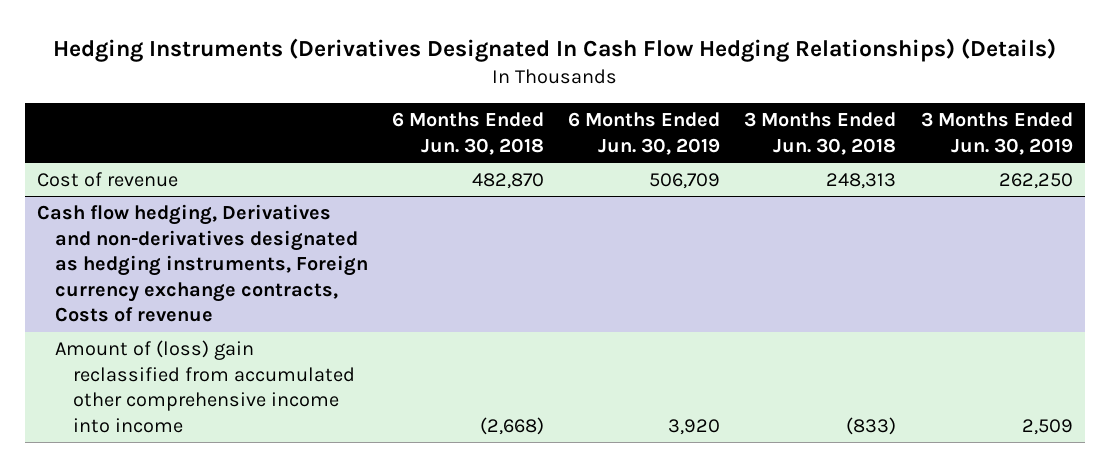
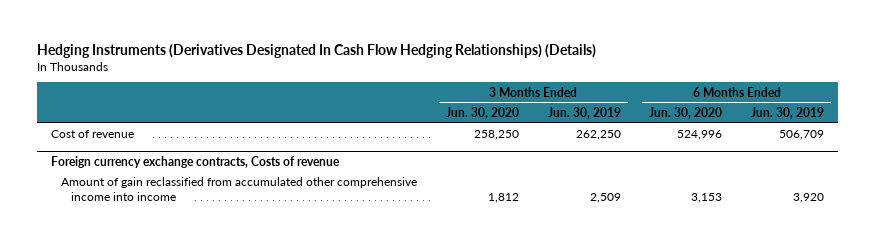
- | 6 Months Ended Jun. 30, 2018 | 6 Months Ended Jun. 30, 2019 | 3 Months Ended Jun. 30, 2018 | 3 Months Ended Jun. 30, 2019
+ | 3 Months Ended Jun. 30, 2020 | 3 Months Ended Jun. 30, 2019 | 6 Months Ended Jun. 30, 2020 | 6 Months Ended Jun. 30, 2019
- Cash flow hedging, Derivatives and non-derivatives designated as hedging instruments, Foreign currency exchange contracts, Costs of revenue
- Amount of (loss) gain reclassified from accumulated other comprehensive income into income | (2,668) | 3,920 | (833) | 2,509
+ Foreign currency exchange contracts, Costs of revenue
+ Amount of gain reclassified from accumulated other comprehensive income into income | 1,812 | 2,509 | 3,153 | 3,920

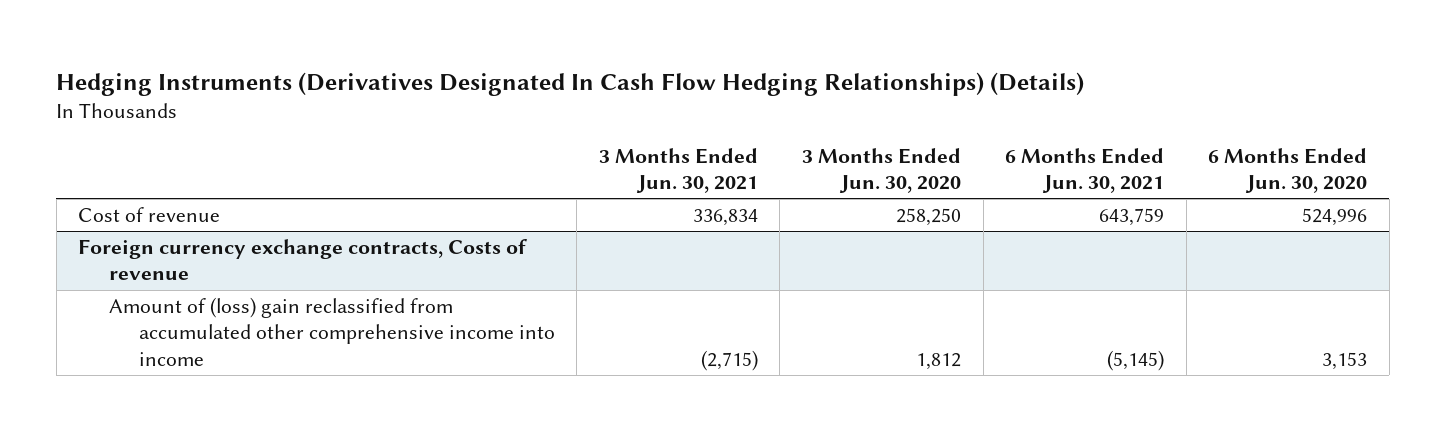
- | 3 Months Ended Jun. 30, 2020 | 3 Months Ended Jun. 30, 2019 | 6 Months Ended Jun. 30, 2020 | 6 Months Ended Jun. 30, 2019
+ | 3 Months Ended Jun. 30, 2021 | 3 Months Ended Jun. 30, 2020 | 6 Months Ended Jun. 30, 2021 | 6 Months Ended Jun. 30, 2020
@ Foreign currency exchange contracts, Costs of revenue
- Amount of gain reclassified from accumulated other comprehensive income into income | 1,812 | 2,509 | 3,153 | 3,920
+ Amount of (loss) gain reclassified from accumulated other comprehensive income into income | (2,715) | 1,812 | (5,145) | 3,153

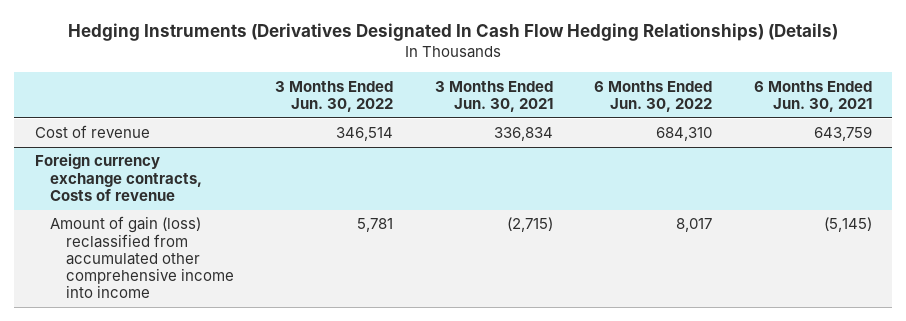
- | 3 Months Ended Jun. 30, 2021 | 3 Months Ended Jun. 30, 2020 | 6 Months Ended Jun. 30, 2021 | 6 Months Ended Jun. 30, 2020
+ | 3 Months Ended Jun. 30, 2022 | 3 Months Ended Jun. 30, 2021 | 6 Months Ended Jun. 30, 2022 | 6 Months Ended Jun. 30, 2021
@ Foreign currency exchange contracts, Costs of revenue
- Amount of (loss) gain reclassified from accumulated other comprehensive income into income | (2,715) | 1,812 | (5,145) | 3,153
+ Amount of gain (loss) reclassified from accumulated other comprehensive income into income | 5,781 | (2,715) | 8,017 | (5,145)

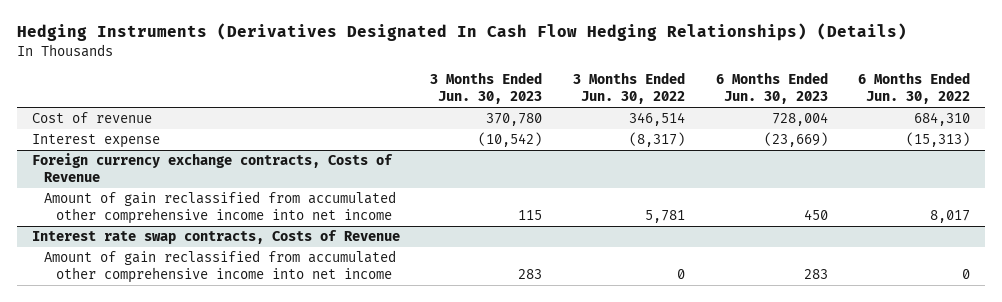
- | 3 Months Ended Jun. 30, 2022 | 3 Months Ended Jun. 30, 2021 | 6 Months Ended Jun. 30, 2022 | 6 Months Ended Jun. 30, 2021
+ | 3 Months Ended Jun. 30, 2023 | 3 Months Ended Jun. 30, 2022 | 6 Months Ended Jun. 30, 2023 | 6 Months Ended Jun. 30, 2022
- Foreign currency exchange contracts, Costs of revenue
- Amount of gain (loss) reclassified from accumulated other comprehensive income into income | 5,781 | (2,715) | 8,017 | (5,145)
+ Interest expense | (10,542) | (8,317) | (23,669) | (15,313)
+ Foreign currency exchange contracts, Costs of Revenue
+ Amount of gain reclassified from accumulated other comprehensive income into net income | 115 | 5,781 | 450 | 8,017
+ Interest rate swap contracts, Costs of Revenue
+ Amount of gain reclassified from accumulated other comprehensive income into net income | 283 | 0 | 283 | 0

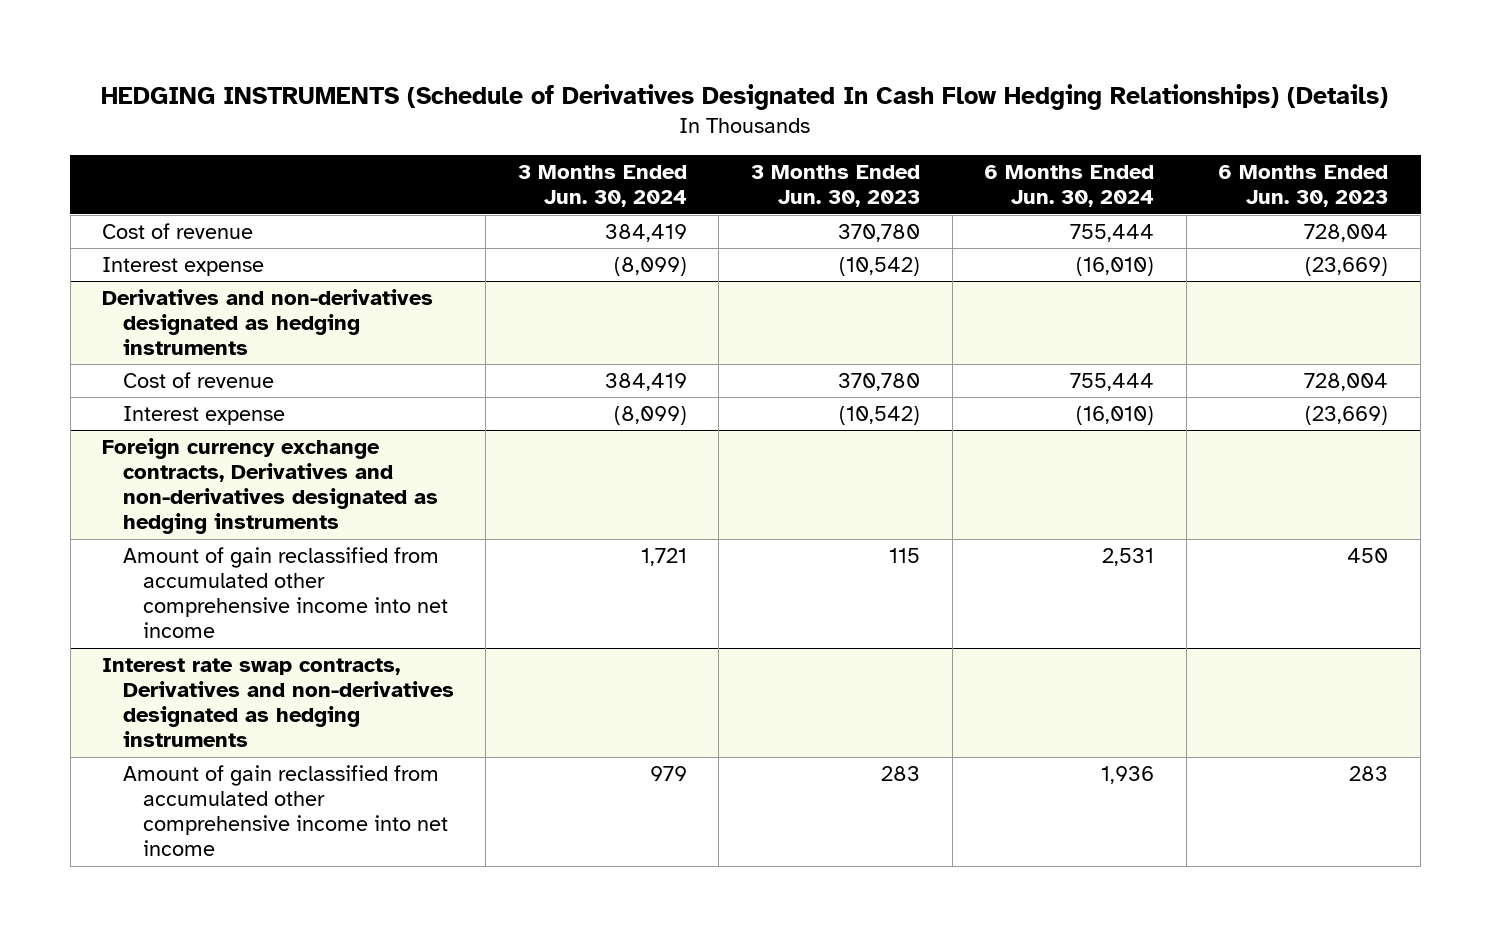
- Hedging Instruments (Derivatives Designated In Cash Flow Hedging Relationships) (Details)
+ HEDGING INSTRUMENTS (Schedule of Derivatives Designated In Cash Flow Hedging Relationships) (Details)
- | 3 Months Ended Jun. 30, 2023 | 3 Months Ended Jun. 30, 2022 | 6 Months Ended Jun. 30, 2023 | 6 Months Ended Jun. 30, 2022
+ | 3 Months Ended Jun. 30, 2024 | 3 Months Ended Jun. 30, 2023 | 6 Months Ended Jun. 30, 2024 | 6 Months Ended Jun. 30, 2023
- Foreign currency exchange contracts, Costs of Revenue
+ Derivatives and non-derivatives designated as hedging instruments
+ Cost of revenue | 384,419 | 370,780 | 755,444 | 728,004
+ Interest expense | (8,099) | (10,542) | (16,010) | (23,669)
+ Foreign currency exchange contracts, Derivatives and non-derivatives designated as hedging instruments
- Interest rate swap contracts, Costs of Revenue
+ Interest rate swap contracts, Derivatives and non-derivatives designated as hedging instruments

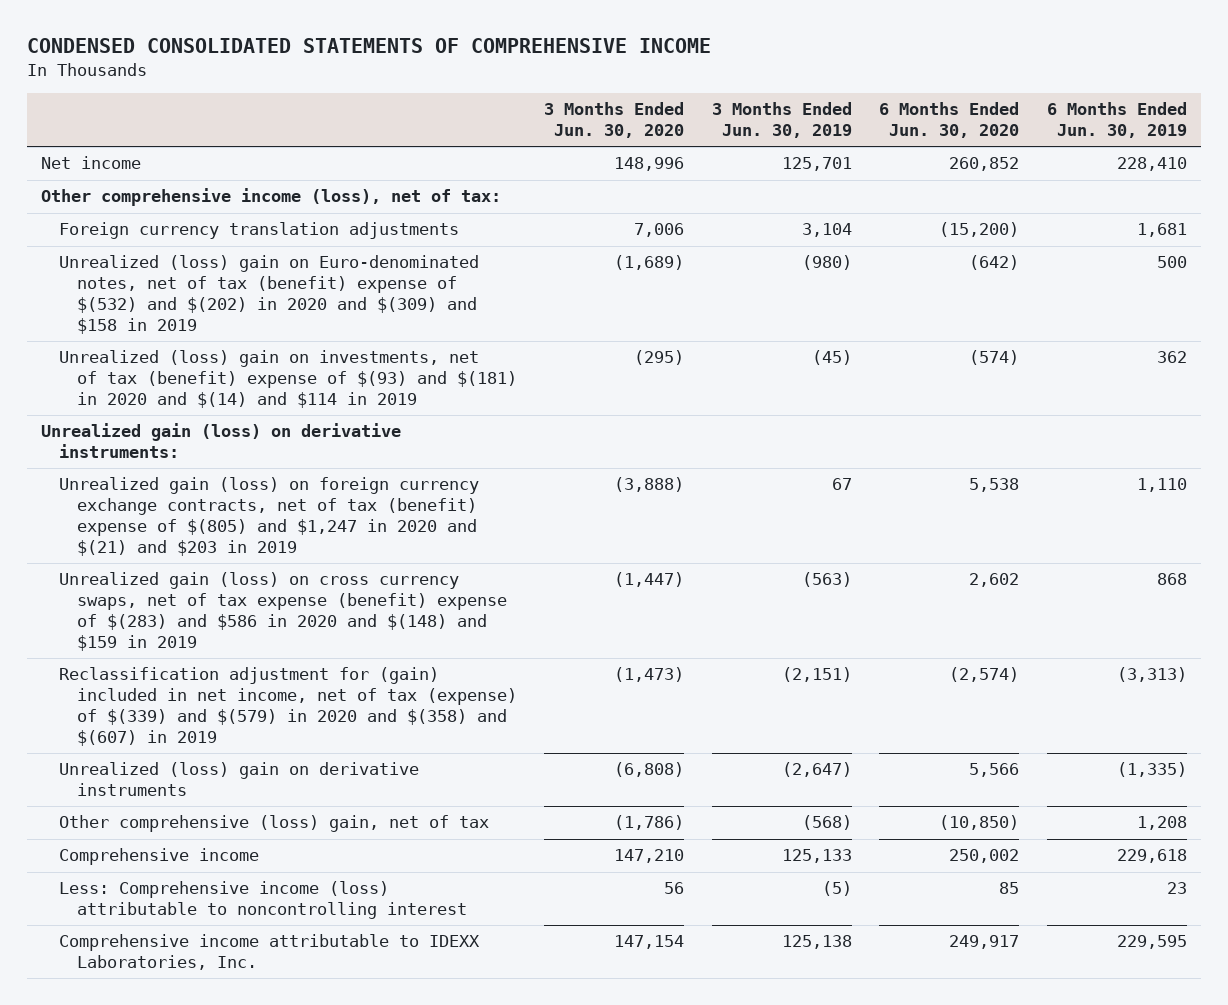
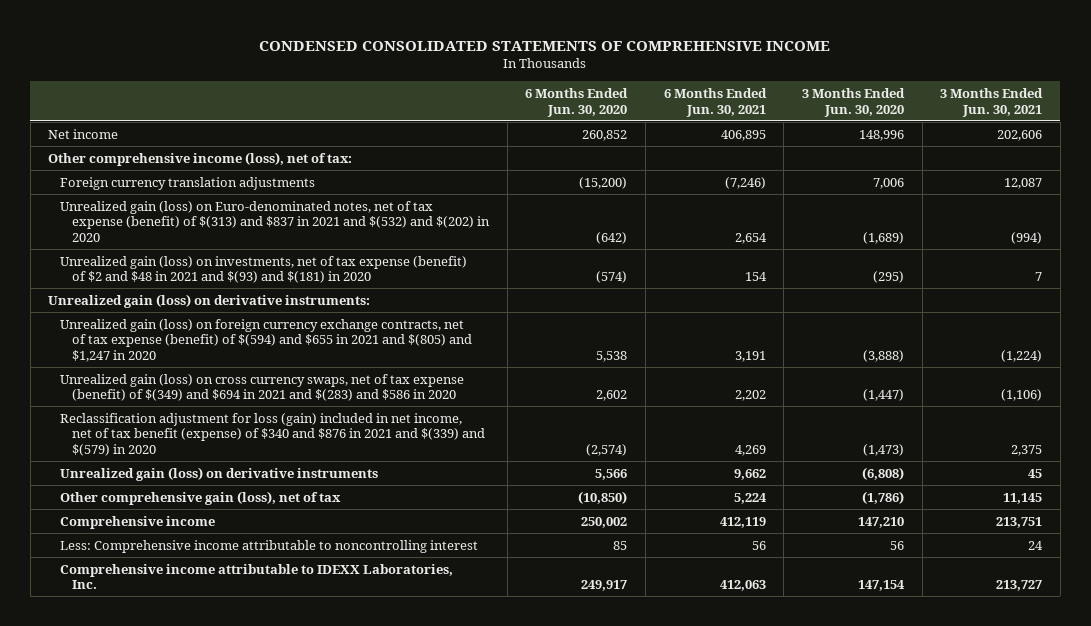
- | 3 Months Ended Jun. 30, 2020 | 3 Months Ended Jun. 30, 2019 | 6 Months Ended Jun. 30, 2020 | 6 Months Ended Jun. 30, 2019
+ | 6 Months Ended Jun. 30, 2020 | 6 Months Ended Jun. 30, 2021 | 3 Months Ended Jun. 30, 2020 | 3 Months Ended Jun. 30, 2021
- Unrealized (loss) gain on Euro-denominated notes, net of tax (benefit) expense of $(532) and $(202) in 2020 and $(309) and $158 in 2019 | (1,689) | (980) | (642) | 500
- Unrealized (loss) gain on investments, net of tax (benefit) expense of $(93) and $(181) in 2020 and $(14) and $114 in 2019 | (295) | (45) | (574) | 362
+ Unrealized gain (loss) on Euro-denominated notes, net of tax expense (benefit) of $(313) and $837 in 2021 and $(532) and $(202) in 2020 | (642) | 2,654 | (1,689) | (994)
+ Unrealized gain (loss) on investments, net of tax expense (benefit) of $2 and $48 in 2021 and $(93) and $(181) in 2020 | (574) | 154 | (295) | 7
- Unrealized gain (loss) on foreign currency exchange contracts, net of tax (benefit) expense of $(805) and $1,247 in 2020 and $(21) and $203 in 2019 | (3,888) | 67 | 5,538 | 1,110
- Unrealized gain (loss) on cross currency swaps, net of tax expense (benefit) expense of $(283) and $586 in 2020 and $(148) and $159 in 2019 | (1,447) | (563) | 2,602 | 868
- Reclassification adjustment for (gain) included in net income, net of tax (expense) of $(339) and $(579) in 2020 and $(358) and $(607) in 2019 | (1,473) | (2,151) | (2,574) | (3,313)
- Unrealized (loss) gain on derivative instruments | (6,808) | (2,647) | 5,566 | (1,335)
- Other comprehensive (loss) gain, net of tax | (1,786) | (568) | (10,850) | 1,208
+ Unrealized gain (loss) on foreign currency exchange contracts, net of tax expense (benefit) of $(594) and $655 in 2021 and $(805) and $1,247 in 2020 | 5,538 | 3,191 | (3,888) | (1,224)
+ Unrealized gain (loss) on cross currency swaps, net of tax expense (benefit) of $(349) and $694 in 2021 and $(283) and $586 in 2020 | 2,602 | 2,202 | (1,447) | (1,106)
+ Reclassification adjustment for loss (gain) included in net income, net of tax benefit (expense) of $340 and $876 in 2021 and $(339) and $(579) in 2020 | (2,574) | 4,269 | (1,473) | 2,375
+ Unrealized gain (loss) on derivative instruments | 5,566 | 9,662 | (6,808) | 45
+ Other comprehensive gain (loss), net of tax | (10,850) | 5,224 | (1,786) | 11,145
- Less: Comprehensive income (loss) attributable to noncontrolling interest | 56 | (5) | 85 | 23
+ Less: Comprehensive income attributable to noncontrolling interest | 85 | 56 | 56 | 24

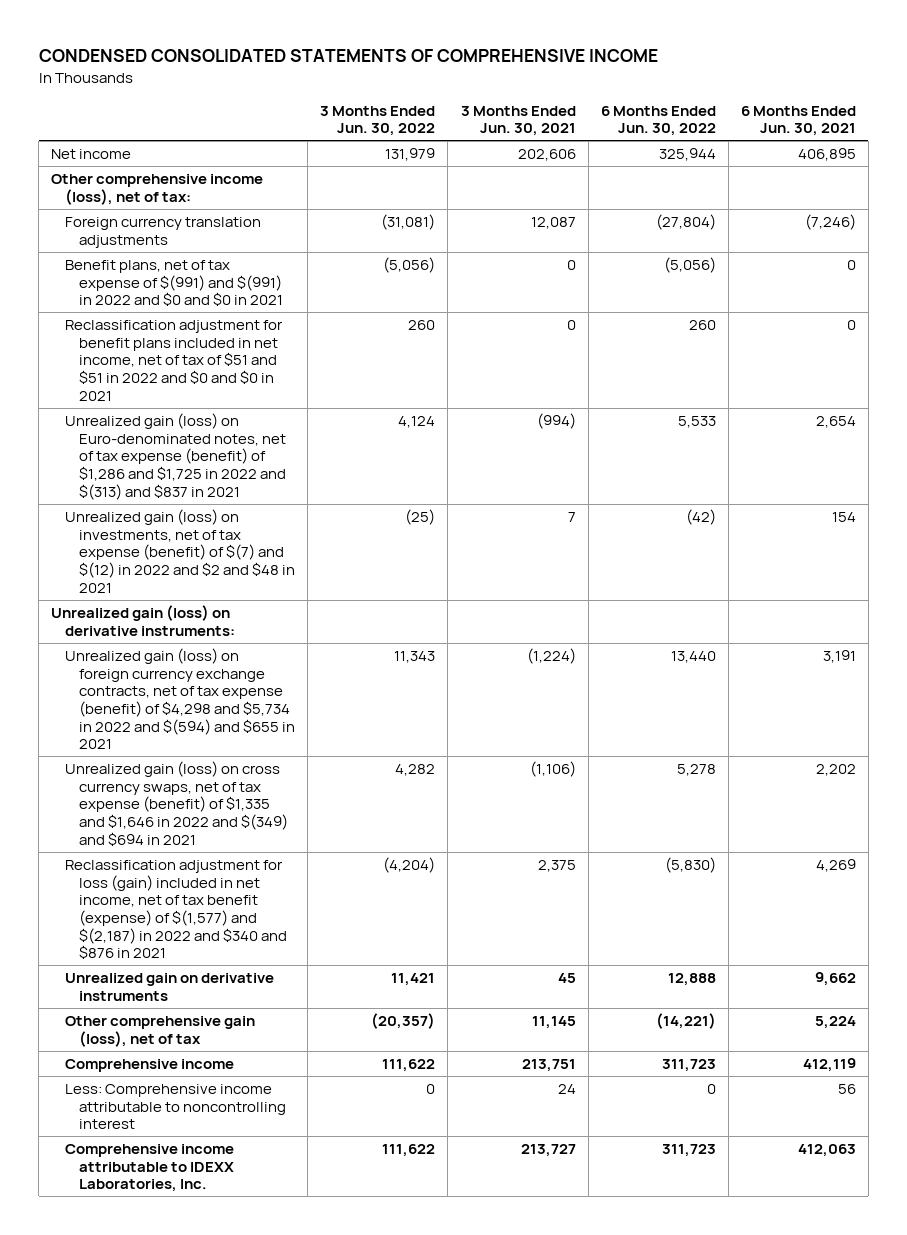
- | 6 Months Ended Jun. 30, 2020 | 6 Months Ended Jun. 30, 2021 | 3 Months Ended Jun. 30, 2020 | 3 Months Ended Jun. 30, 2021
+ | 3 Months Ended Jun. 30, 2022 | 3 Months Ended Jun. 30, 2021 | 6 Months Ended Jun. 30, 2022 | 6 Months Ended Jun. 30, 2021
- Unrealized gain (loss) on Euro-denominated notes, net of tax expense (benefit) of $(313) and $837 in 2021 and $(532) and $(202) in 2020 | (642) | 2,654 | (1,689) | (994)
- Unrealized gain (loss) on investments, net of tax expense (benefit) of $2 and $48 in 2021 and $(93) and $(181) in 2020 | (574) | 154 | (295) | 7
+ Benefit plans, net of tax expense of $(991) and $(991) in 2022 and $0 and $0 in 2021 | (5,056) | 0 | (5,056) | 0
+ Reclassification adjustment for benefit plans included in net income, net of tax of $51 and $51 in 2022 and $0 and $0 in 2021 | 260 | 0 | 260 | 0
+ Unrealized gain (loss) on Euro-denominated notes, net of tax expense (benefit) of $1,286 and $1,725 in 2022 and $(313) and $837 in 2021 | 4,124 | (994) | 5,533 | 2,654
+ Unrealized gain (loss) on investments, net of tax expense (benefit) of $(7) and $(12) in 2022 and $2 and $48 in 2021 | (25) | 7 | (42) | 154
- Unrealized gain (loss) on foreign currency exchange contracts, net of tax expense (benefit) of $(594) and $655 in 2021 and $(805) and $1,247 in 2020 | 5,538 | 3,191 | (3,888) | (1,224)
- Unrealized gain (loss) on cross currency swaps, net of tax expense (benefit) of $(349) and $694 in 2021 and $(283) and $586 in 2020 | 2,602 | 2,202 | (1,447) | (1,106)
- Reclassification adjustment for loss (gain) included in net income, net of tax benefit (expense) of $340 and $876 in 2021 and $(339) and $(579) in 2020 | (2,574) | 4,269 | (1,473) | 2,375
- Unrealized gain (loss) on derivative instruments | 5,566 | 9,662 | (6,808) | 45
+ Unrealized gain (loss) on foreign currency exchange contracts, net of tax expense (benefit) of $4,298 and $5,734 in 2022 and $(594) and $655 in 2021 | 11,343 | (1,224) | 13,440 | 3,191
+ Unrealized gain (loss) on cross currency swaps, net of tax expense (benefit) of $1,335 and $1,646 in 2022 and $(349) and $694 in 2021 | 4,282 | (1,106) | 5,278 | 2,202
+ Reclassification adjustment for loss (gain) included in net income, net of tax benefit (expense) of $(1,577) and $(2,187) in 2022 and $340 and $876 in 2021 | (4,204) | 2,375 | (5,830) | 4,269
+ Unrealized gain on derivative instruments | 11,421 | 45 | 12,888 | 9,662

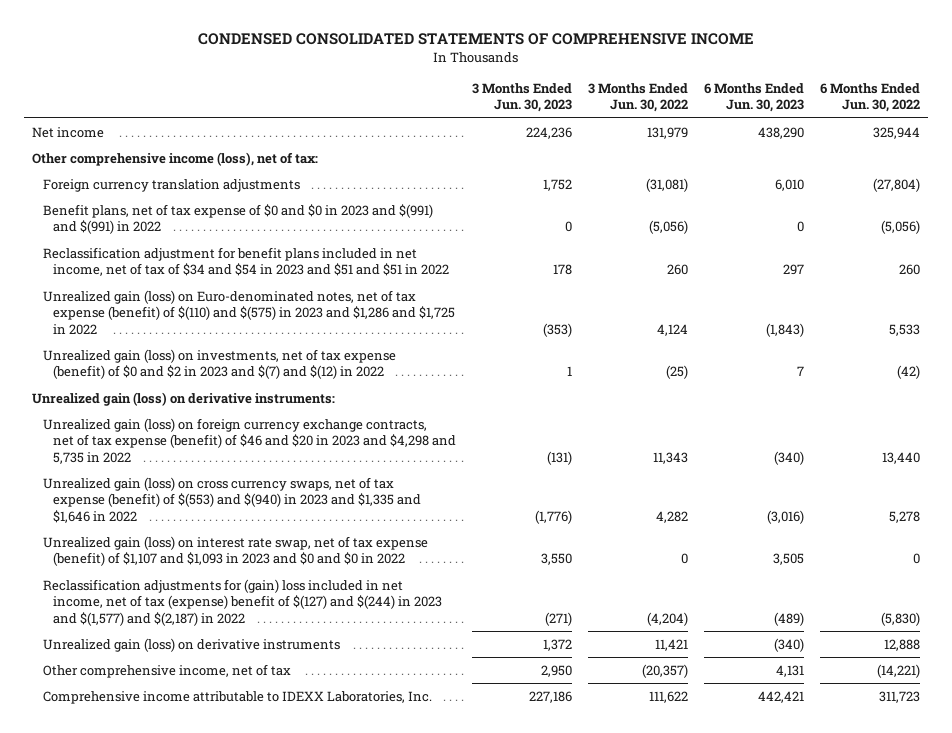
- | 3 Months Ended Jun. 30, 2022 | 3 Months Ended Jun. 30, 2021 | 6 Months Ended Jun. 30, 2022 | 6 Months Ended Jun. 30, 2021
+ | 3 Months Ended Jun. 30, 2023 | 3 Months Ended Jun. 30, 2022 | 6 Months Ended Jun. 30, 2023 | 6 Months Ended Jun. 30, 2022
- Benefit plans, net of tax expense of $(991) and $(991) in 2022 and $0 and $0 in 2021 | (5,056) | 0 | (5,056) | 0
- Reclassification adjustment for benefit plans included in net income, net of tax of $51 and $51 in 2022 and $0 and $0 in 2021 | 260 | 0 | 260 | 0
- Unrealized gain (loss) on Euro-denominated notes, net of tax expense (benefit) of $1,286 and $1,725 in 2022 and $(313) and $837 in 2021 | 4,124 | (994) | 5,533 | 2,654
- Unrealized gain (loss) on investments, net of tax expense (benefit) of $(7) and $(12) in 2022 and $2 and $48 in 2021 | (25) | 7 | (42) | 154
+ Benefit plans, net of tax expense of $0 and $0 in 2023 and $(991) and $(991) in 2022 | 0 | (5,056) | 0 | (5,056)
+ Reclassification adjustment for benefit plans included in net income, net of tax of $34 and $54 in 2023 and $51 and $51 in 2022 | 178 | 260 | 297 | 260
+ Unrealized gain (loss) on Euro-denominated notes, net of tax expense (benefit) of $(110) and $(575) in 2023 and $1,286 and $1,725 in 2022 | (353) | 4,124 | (1,843) | 5,533
+ Unrealized gain (loss) on investments, net of tax expense (benefit) of $0 and $2 in 2023 and $(7) and $(12) in 2022 | 1 | (25) | 7 | (42)
- Unrealized gain (loss) on foreign currency exchange contracts, net of tax expense (benefit) of $4,298 and $5,734 in 2022 and $(594) and $655 in 2021 | 11,343 | (1,224) | 13,440 | 3,191
- Unrealized gain (loss) on cross currency swaps, net of tax expense (benefit) of $1,335 and $1,646 in 2022 and $(349) and $694 in 2021 | 4,282 | (1,106) | 5,278 | 2,202
- Reclassification adjustment for loss (gain) included in net income, net of tax benefit (expense) of $(1,577) and $(2,187) in 2022 and $340 and $876 in 2021 | (4,204) | 2,375 | (5,830) | 4,269
- Unrealized gain on derivative instruments | 11,421 | 45 | 12,888 | 9,662
- Other comprehensive gain (loss), net of tax | (20,357) | 11,145 | (14,221) | 5,224
- Comprehensive income | 111,622 | 213,751 | 311,723 | 412,119
- Less: Comprehensive income attributable to noncontrolling interest | 0 | 24 | 0 | 56
+ Unrealized gain (loss) on foreign currency exchange contracts, net of tax expense (benefit) of $46 and $20 in 2023 and $4,298 and 5,735 in 2022 | (131) | 11,343 | (340) | 13,440
+ Unrealized gain (loss) on cross currency swaps, net of tax expense (benefit) of $(553) and $(940) in 2023 and $1,335 and $1,646 in 2022 | (1,776) | 4,282 | (3,016) | 5,278
+ Unrealized gain (loss) on interest rate swap, net of tax expense (benefit) of $1,107 and $1,093 in 2023 and $0 and $0 in 2022 | 3,550 | 0 | 3,505 | 0
+ Reclassification adjustments for (gain) loss included in net income, net of tax (expense) benefit of $(127) and $(244) in 2023 and $(1,577) and $(2,187) in 2022 | (271) | (4,204) | (489) | (5,830)
+ Unrealized gain (loss) on derivative instruments | 1,372 | 11,421 | (340) | 12,888
+ Other comprehensive income, net of tax | 2,950 | (20,357) | 4,131 | (14,221)

